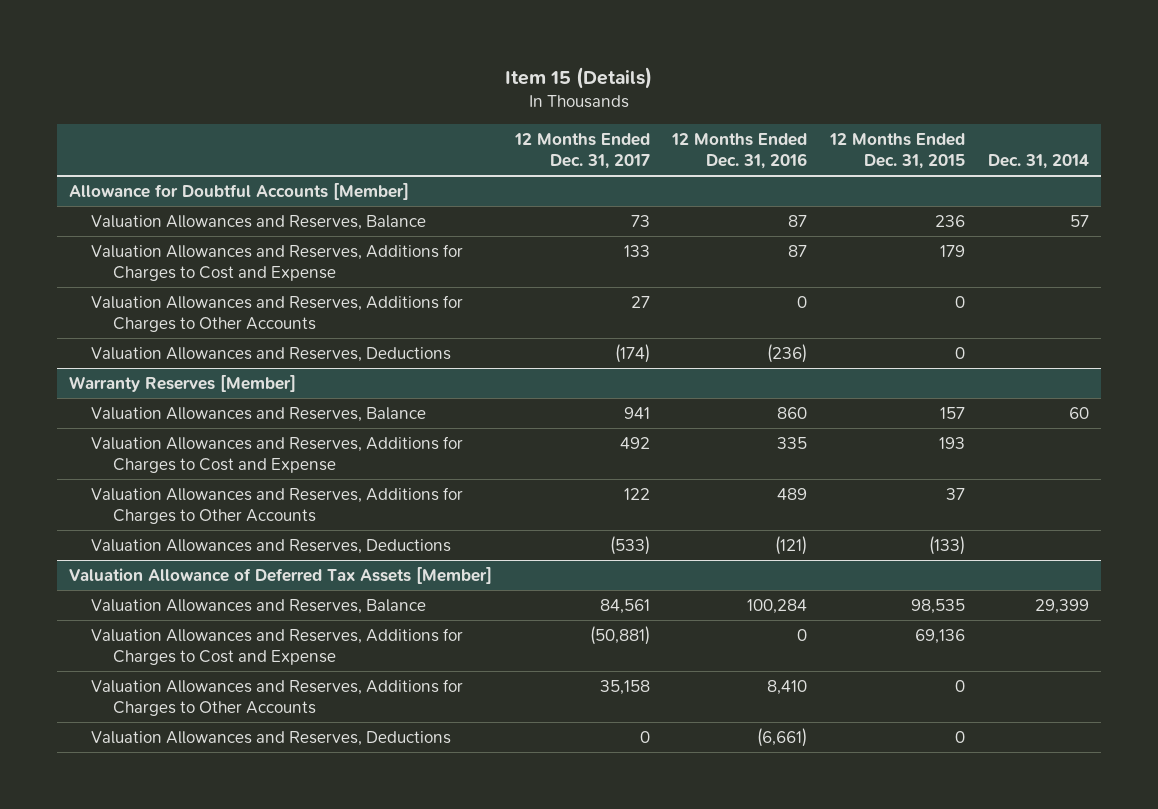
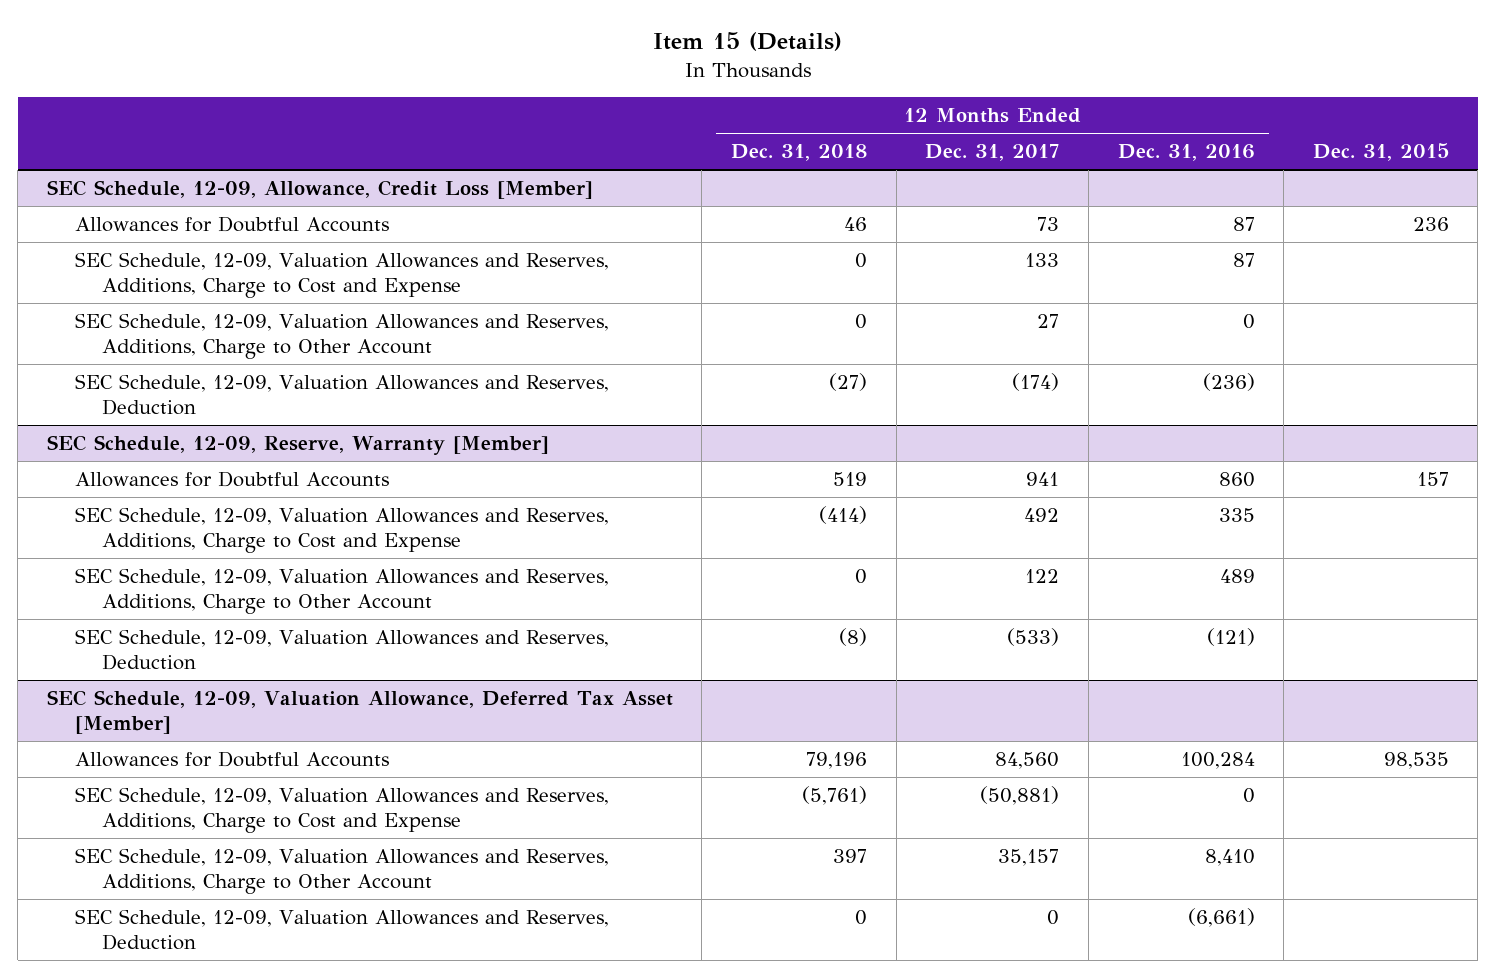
- | 12 Months Ended Dec. 31, 2017 | 12 Months Ended Dec. 31, 2016 | 12 Months Ended Dec. 31, 2015 | Dec. 31, 2014
+ | 12 Months Ended Dec. 31, 2018 | 12 Months Ended Dec. 31, 2017 | 12 Months Ended Dec. 31, 2016 | Dec. 31, 2015
- Allowance for Doubtful Accounts [Member]
- Valuation Allowances and Reserves, Balance | 73 | 87 | 236 | 57
- Valuation Allowances and Reserves, Additions for Charges to Cost and Expense | 133 | 87 | 179 |
- Valuation Allowances and Reserves, Additions for Charges to Other Accounts | 27 | 0 | 0 |
- Valuation Allowances and Reserves, Deductions | (174) | (236) | 0 |
- Warranty Reserves [Member]
- Valuation Allowances and Reserves, Balance | 941 | 860 | 157 | 60
- Valuation Allowances and Reserves, Additions for Charges to Cost and Expense | 492 | 335 | 193 |
- Valuation Allowances and Reserves, Additions for Charges to Other Accounts | 122 | 489 | 37 |
- Valuation Allowances and Reserves, Deductions | (533) | (121) | (133) |
- Valuation Allowance of Deferred Tax Assets [Member]
- Valuation Allowances and Reserves, Balance | 84,561 | 100,284 | 98,535 | 29,399
- Valuation Allowances and Reserves, Additions for Charges to Cost and Expense | (50,881) | 0 | 69,136 |
- Valuation Allowances and Reserves, Additions for Charges to Other Accounts | 35,158 | 8,410 | 0 |
- Valuation Allowances and Reserves, Deductions | 0 | (6,661) | 0 |
+ SEC Schedule, 12-09, Allowance, Credit Loss [Member]
+ Allowances for Doubtful Accounts | 46 | 73 | 87 | 236
+ SEC Schedule, 12-09, Valuation Allowances and Reserves, Additions, Charge to Cost and Expense | 0 | 133 | 87 |
+ SEC Schedule, 12-09, Valuation Allowances and Reserves, Additions, Charge to Other Account | 0 | 27 | 0 |
+ SEC Schedule, 12-09, Valuation Allowances and Reserves, Deduction | (27) | (174) | (236) |
+ SEC Schedule, 12-09, Reserve, Warranty [Member]
+ Allowances for Doubtful Accounts | 519 | 941 | 860 | 157
+ SEC Schedule, 12-09, Valuation Allowances and Reserves, Additions, Charge to Cost and Expense | (414) | 492 | 335 |
+ SEC Schedule, 12-09, Valuation Allowances and Reserves, Additions, Charge to Other Account | 0 | 122 | 489 |
+ SEC Schedule, 12-09, Valuation Allowances and Reserves, Deduction | (8) | (533) | (121) |
+ SEC Schedule, 12-09, Valuation Allowance, Deferred Tax Asset [Member]
+ Allowances for Doubtful Accounts | 79,196 | 84,560 | 100,284 | 98,535
+ SEC Schedule, 12-09, Valuation Allowances and Reserves, Additions, Charge to Cost and Expense | (5,761) | (50,881) | 0 |
+ SEC Schedule, 12-09, Valuation Allowances and Reserves, Additions, Charge to Other Account | 397 | 35,157 | 8,410 |
+ SEC Schedule, 12-09, Valuation Allowances and Reserves, Deduction | 0 | 0 | (6,661) |

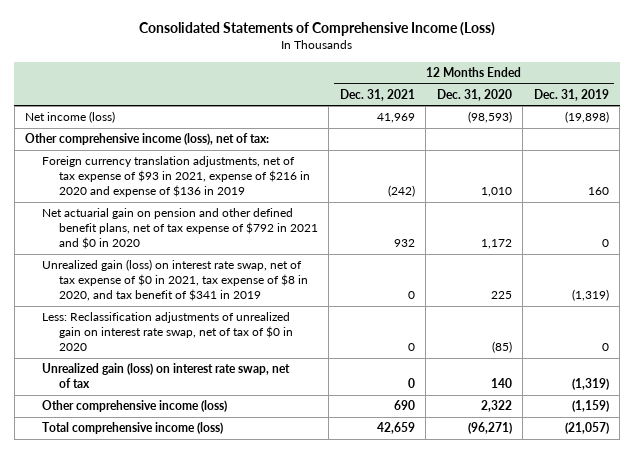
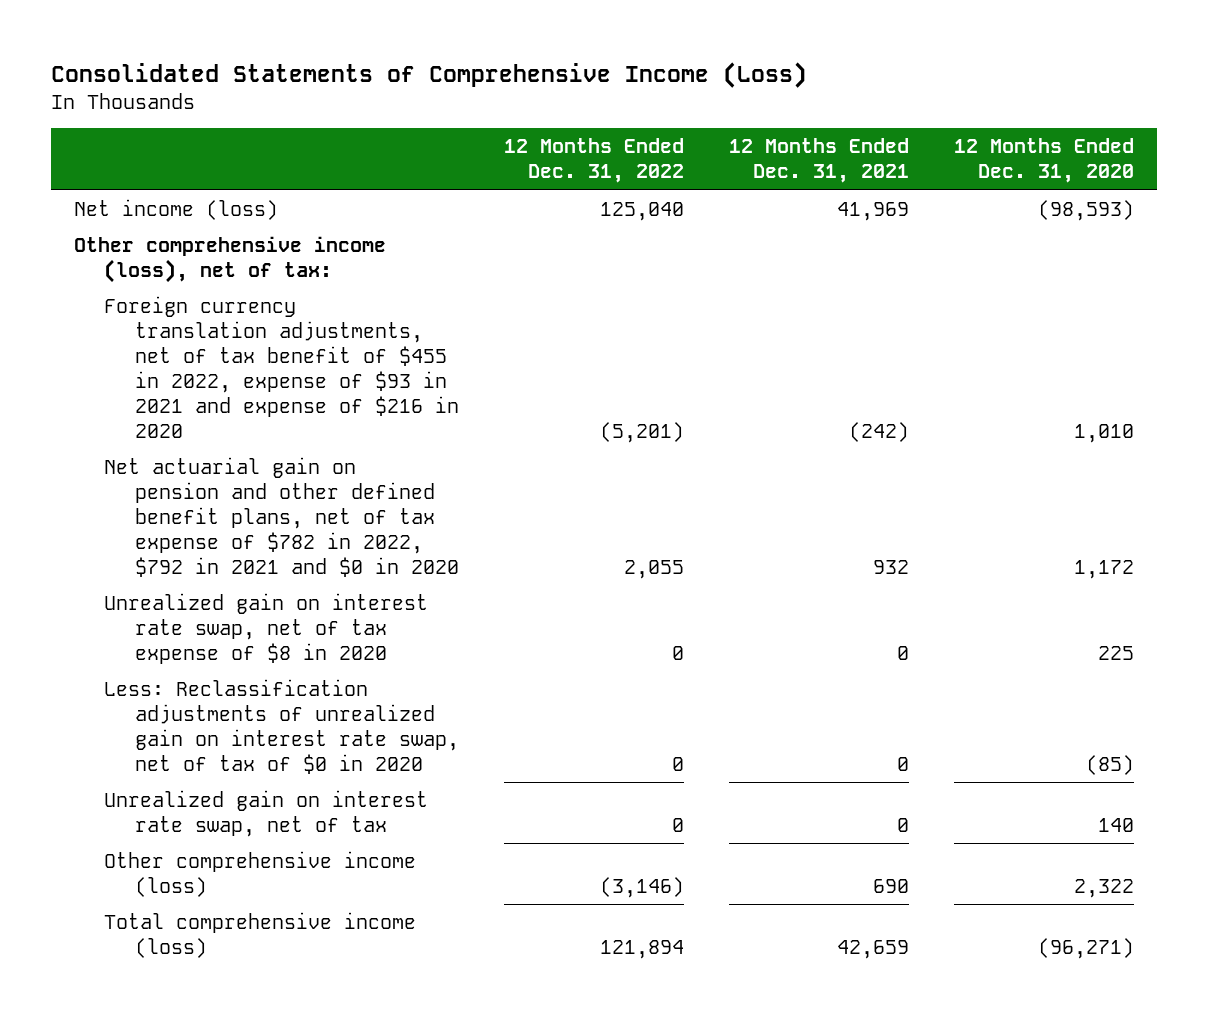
- | 12 Months Ended Dec. 31, 2021 | 12 Months Ended Dec. 31, 2020 | 12 Months Ended Dec. 31, 2019
+ | 12 Months Ended Dec. 31, 2022 | 12 Months Ended Dec. 31, 2021 | 12 Months Ended Dec. 31, 2020
- Foreign currency translation adjustments, net of tax expense of $93 in 2021, expense of $216 in 2020 and expense of $136 in 2019 | (242) | 1,010 | 160
- Net actuarial gain on pension and other defined benefit plans, net of tax expense of $792 in 2021 and $0 in 2020 | 932 | 1,172 | 0
- Unrealized gain (loss) on interest rate swap, net of tax expense of $0 in 2021, tax expense of $8 in 2020, and tax benefit of $341 in 2019 | 0 | 225 | (1,319)
+ Foreign currency translation adjustments, net of tax benefit of $455 in 2022, expense of $93 in 2021 and expense of $216 in 2020 | (5,201) | (242) | 1,010
+ Net actuarial gain on pension and other defined benefit plans, net of tax expense of $782 in 2022, $792 in 2021 and $0 in 2020 | 2,055 | 932 | 1,172
+ Unrealized gain on interest rate swap, net of tax expense of $8 in 2020 | 0 | 0 | 225
- Unrealized gain (loss) on interest rate swap, net of tax | 0 | 140 | (1,319)
+ Unrealized gain on interest rate swap, net of tax | 0 | 0 | 140

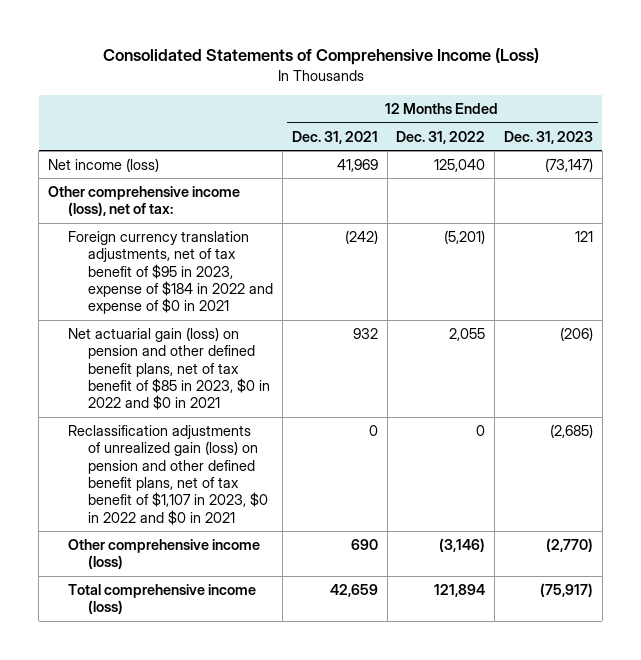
- | 12 Months Ended Dec. 31, 2022 | 12 Months Ended Dec. 31, 2021 | 12 Months Ended Dec. 31, 2020
+ | 12 Months Ended Dec. 31, 2021 | 12 Months Ended Dec. 31, 2022 | 12 Months Ended Dec. 31, 2023
- Foreign currency translation adjustments, net of tax benefit of $455 in 2022, expense of $93 in 2021 and expense of $216 in 2020 | (5,201) | (242) | 1,010
- Net actuarial gain on pension and other defined benefit plans, net of tax expense of $782 in 2022, $792 in 2021 and $0 in 2020 | 2,055 | 932 | 1,172
- Unrealized gain on interest rate swap, net of tax expense of $8 in 2020 | 0 | 0 | 225
- Less: Reclassification adjustments of unrealized gain on interest rate swap, net of tax of $0 in 2020 | 0 | 0 | (85)
- Unrealized gain on interest rate swap, net of tax | 0 | 0 | 140
+ Foreign currency translation adjustments, net of tax benefit of $95 in 2023, expense of $184 in 2022 and expense of $0 in 2021 | (242) | (5,201) | 121
+ Net actuarial gain (loss) on pension and other defined benefit plans, net of tax benefit of $85 in 2023, $0 in 2022 and $0 in 2021 | 932 | 2,055 | (206)
+ Reclassification adjustments of unrealized gain (loss) on pension and other defined benefit plans, net of tax benefit of $1,107 in 2023, $0 in 2022 and $0 in 2021 | 0 | 0 | (2,685)

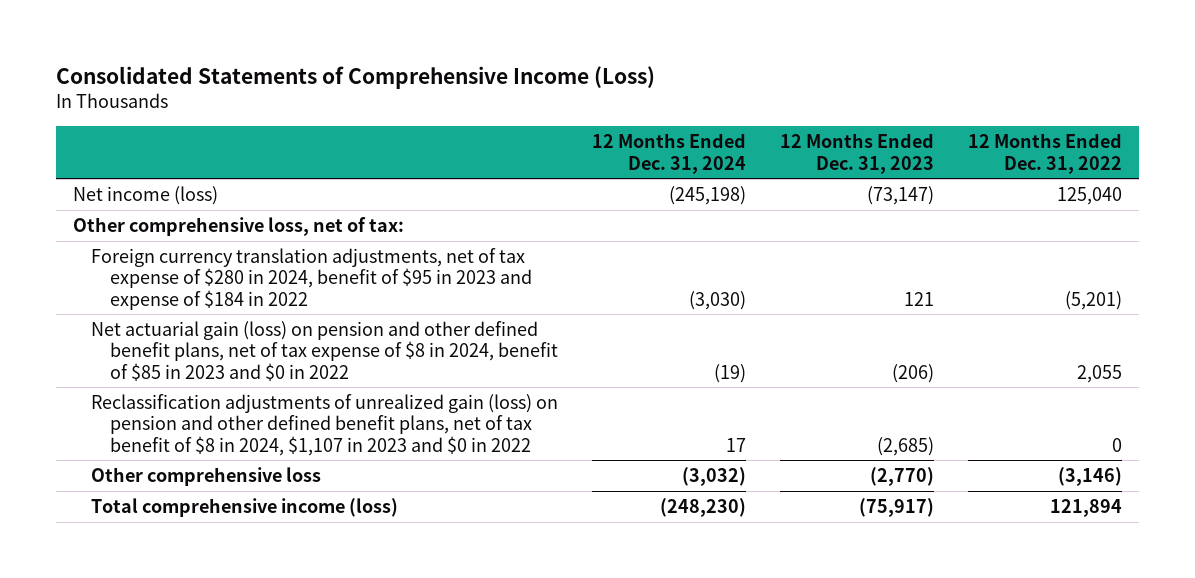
- | 12 Months Ended Dec. 31, 2021 | 12 Months Ended Dec. 31, 2022 | 12 Months Ended Dec. 31, 2023
+ | 12 Months Ended Dec. 31, 2024 | 12 Months Ended Dec. 31, 2023 | 12 Months Ended Dec. 31, 2022
- Other comprehensive income (loss), net of tax:
- Foreign currency translation adjustments, net of tax benefit of $95 in 2023, expense of $184 in 2022 and expense of $0 in 2021 | (242) | (5,201) | 121
- Net actuarial gain (loss) on pension and other defined benefit plans, net of tax benefit of $85 in 2023, $0 in 2022 and $0 in 2021 | 932 | 2,055 | (206)
- Reclassification adjustments of unrealized gain (loss) on pension and other defined benefit plans, net of tax benefit of $1,107 in 2023, $0 in 2022 and $0 in 2021 | 0 | 0 | (2,685)
- Other comprehensive income (loss) | 690 | (3,146) | (2,770)
+ Other comprehensive loss, net of tax:
+ Foreign currency translation adjustments, net of tax expense of $280 in 2024, benefit of $95 in 2023 and expense of $184 in 2022 | (3,030) | 121 | (5,201)
+ Net actuarial gain (loss) on pension and other defined benefit plans, net of tax expense of $8 in 2024, benefit of $85 in 2023 and $0 in 2022 | (19) | (206) | 2,055
+ Reclassification adjustments of unrealized gain (loss) on pension and other defined benefit plans, net of tax benefit of $8 in 2024, $1,107 in 2023 and $0 in 2022 | 17 | (2,685) | 0
+ Other comprehensive loss | (3,032) | (2,770) | (3,146)

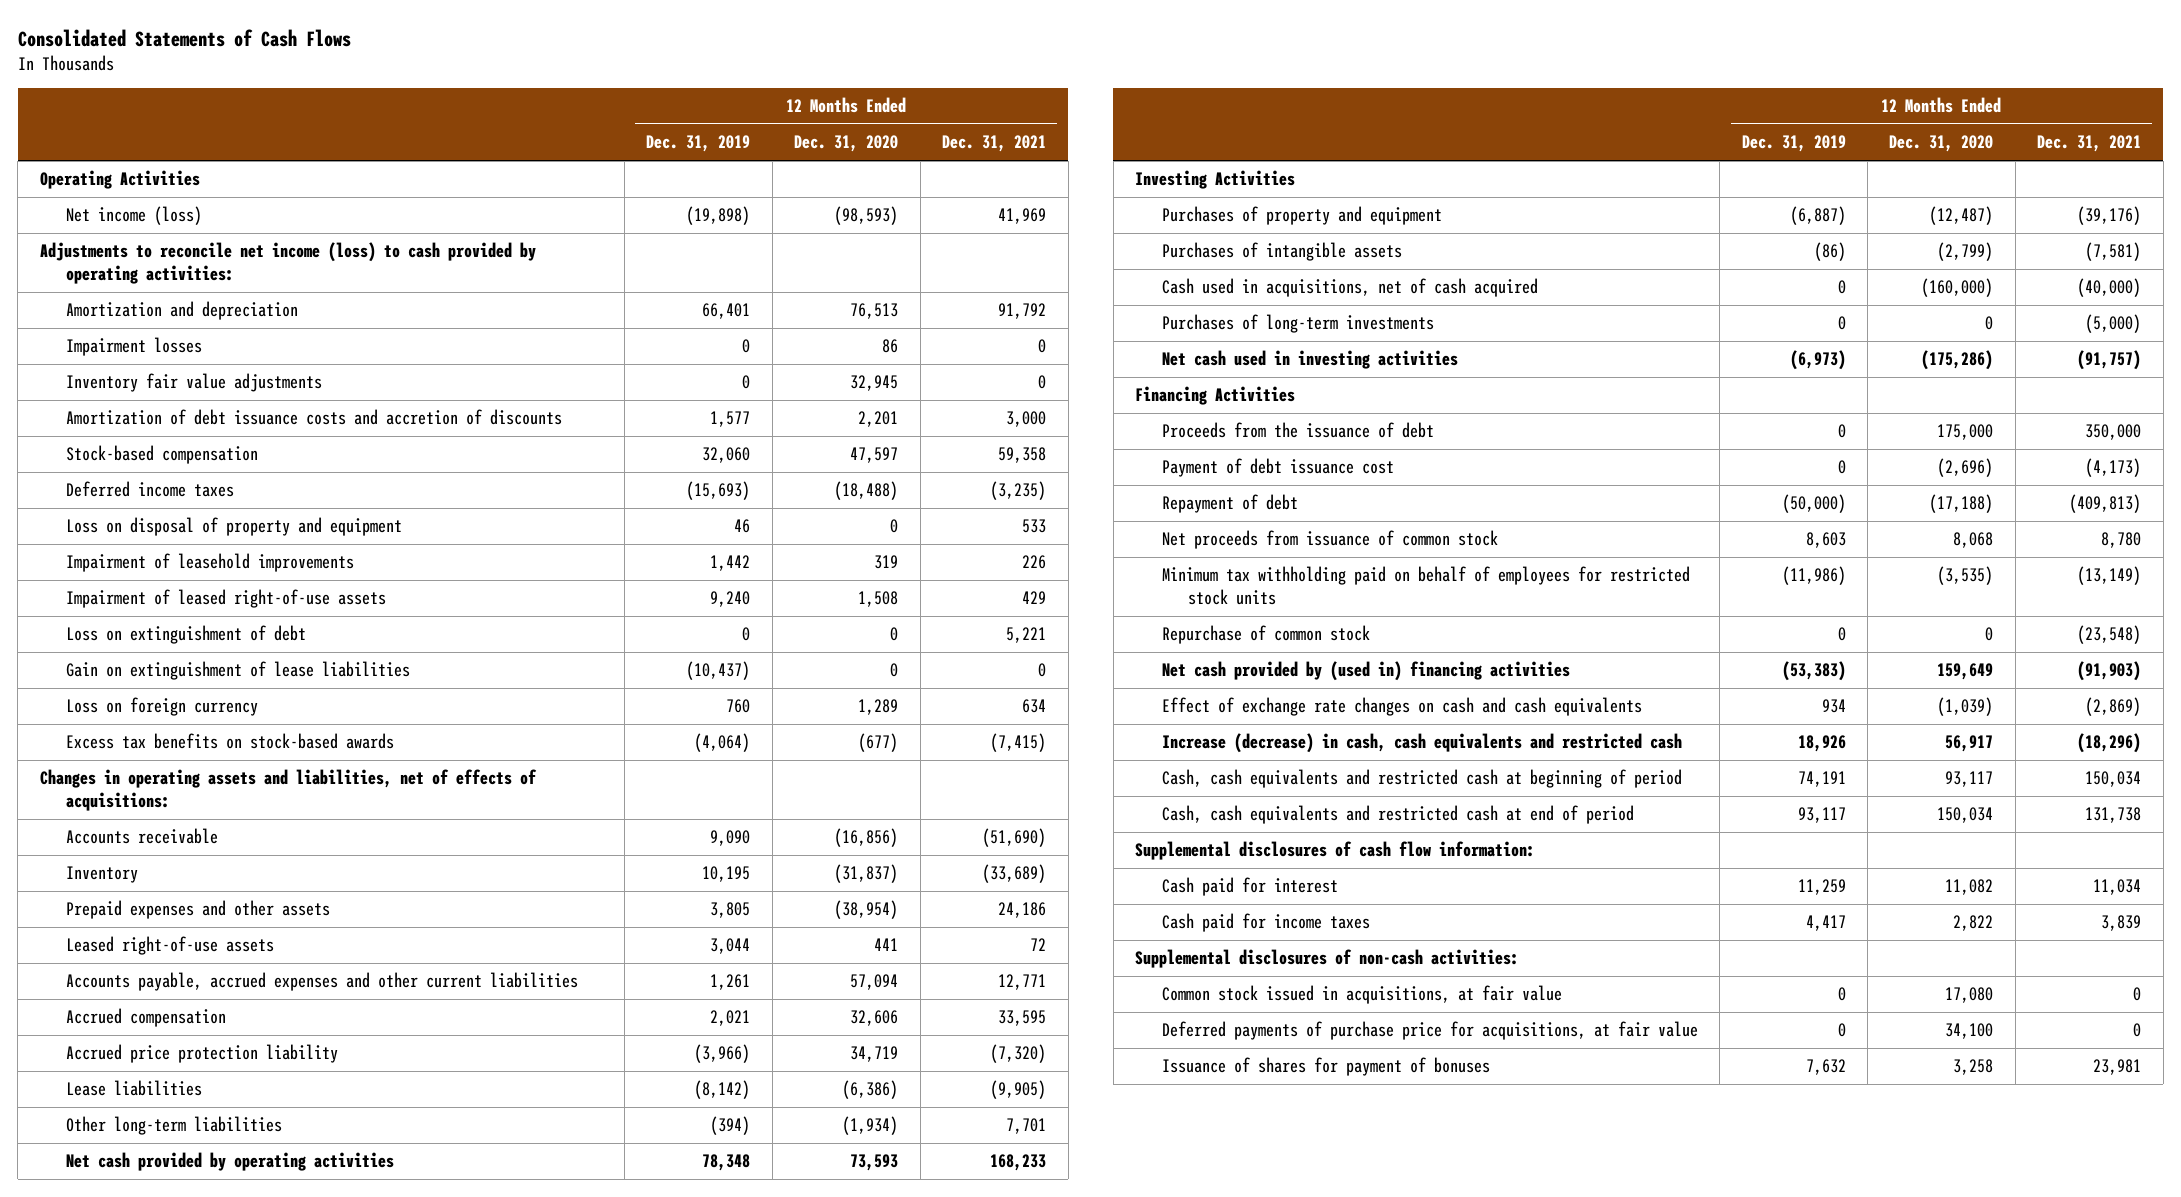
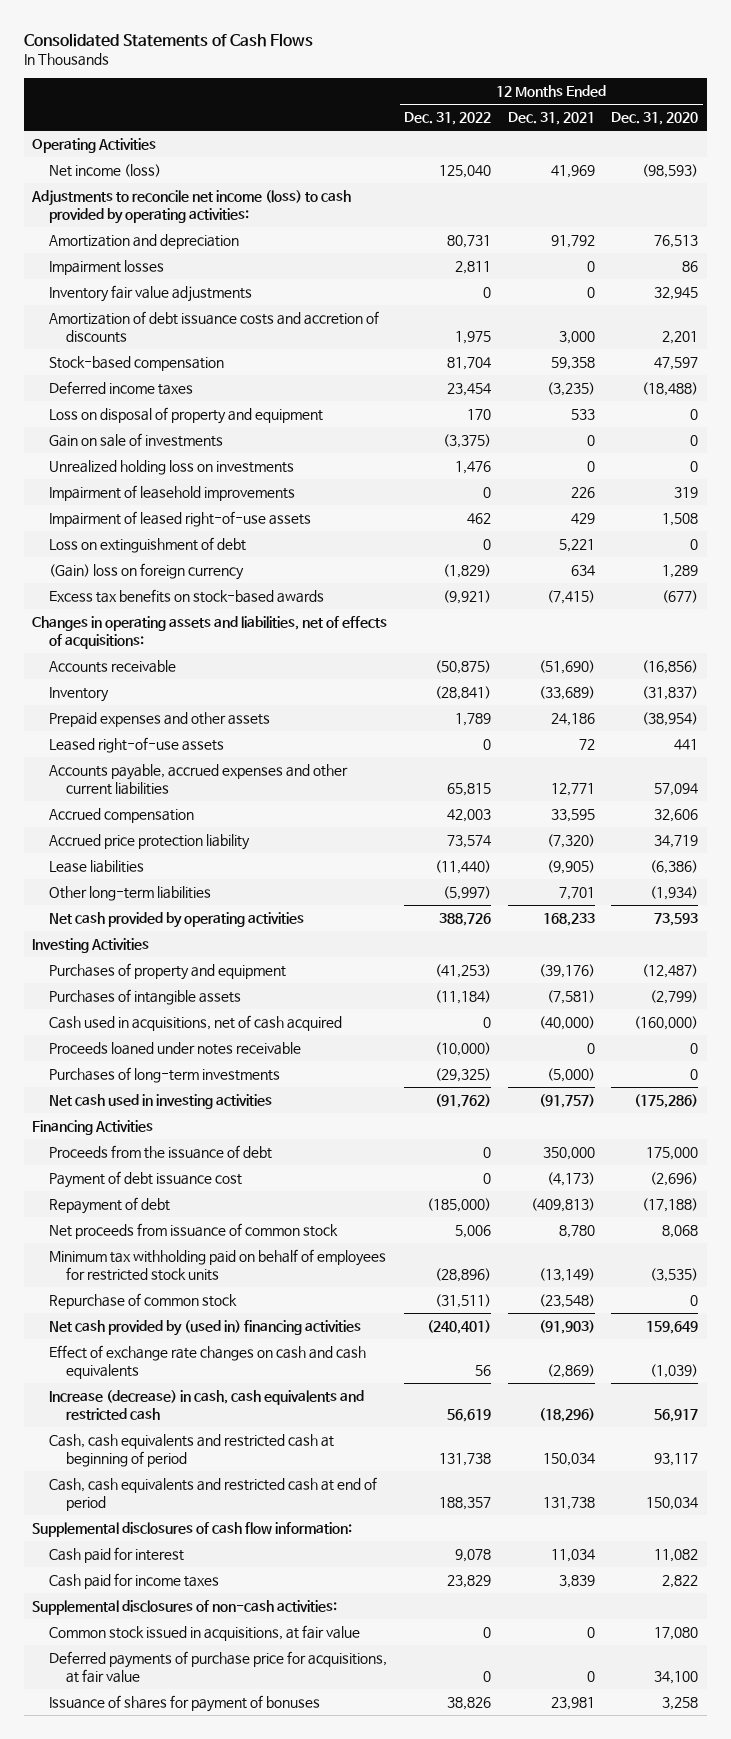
- | 12 Months Ended Dec. 31, 2019 | 12 Months Ended Dec. 31, 2020 | 12 Months Ended Dec. 31, 2021
+ | 12 Months Ended Dec. 31, 2022 | 12 Months Ended Dec. 31, 2021 | 12 Months Ended Dec. 31, 2020
+ Gain on sale of investments | (3,375) | 0 | 0
+ Unrealized holding loss on investments | 1,476 | 0 | 0
- Gain on extinguishment of lease liabilities | (10,437) | 0 | 0
- Loss on foreign currency | 760 | 1,289 | 634
+ (Gain) loss on foreign currency | (1,829) | 634 | 1,289
+ Proceeds loaned under notes receivable | (10,000) | 0 | 0

